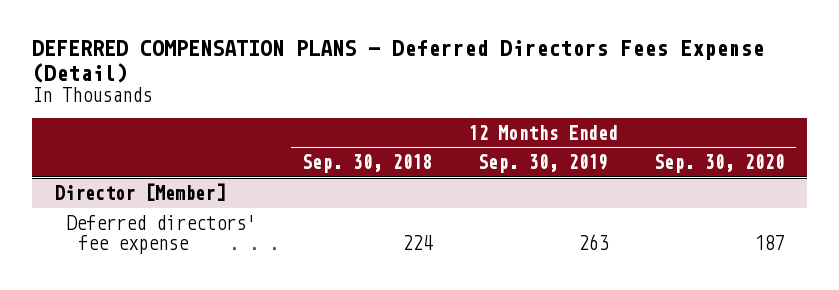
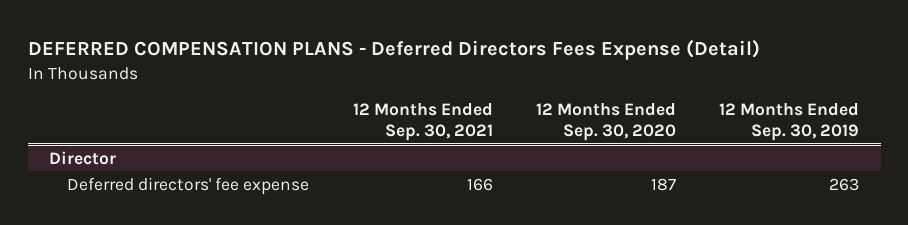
- | 12 Months Ended Sep. 30, 2018 | 12 Months Ended Sep. 30, 2019 | 12 Months Ended Sep. 30, 2020
+ | 12 Months Ended Sep. 30, 2021 | 12 Months Ended Sep. 30, 2020 | 12 Months Ended Sep. 30, 2019
- Director [Member]
+ Director

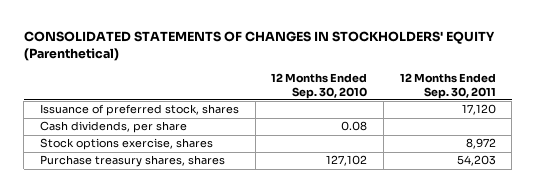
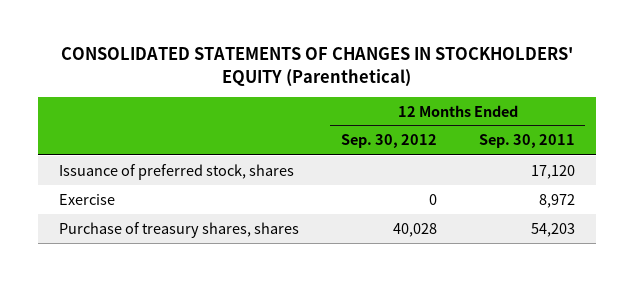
- | 12 Months Ended Sep. 30, 2010 | 12 Months Ended Sep. 30, 2011
+ | 12 Months Ended Sep. 30, 2012 | 12 Months Ended Sep. 30, 2011
- Cash dividends, per share | 0.08 |
- Stock options exercise, shares | | 8,972
- Purchase treasury shares, shares | 127,102 | 54,203
+ Exercise | 0 | 8,972
+ Purchase of treasury shares, shares | 40,028 | 54,203

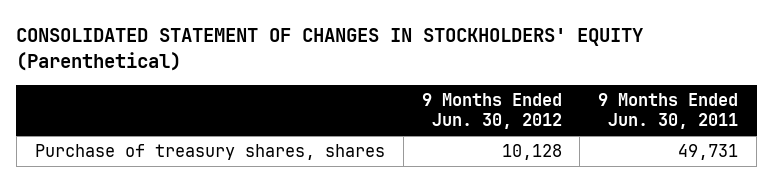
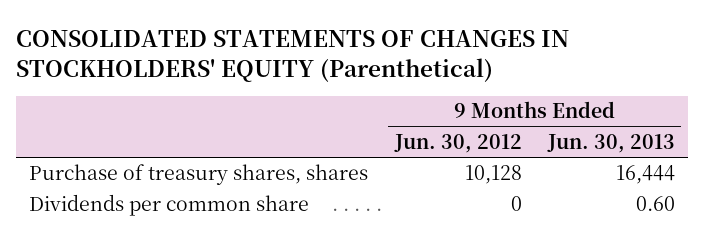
- CONSOLIDATED STATEMENT OF CHANGES IN STOCKHOLDERS' EQUITY (Parenthetical)
+ CONSOLIDATED STATEMENTS OF CHANGES IN STOCKHOLDERS' EQUITY (Parenthetical)
- | 9 Months Ended Jun. 30, 2012 | 9 Months Ended Jun. 30, 2011
+ | 9 Months Ended Jun. 30, 2012 | 9 Months Ended Jun. 30, 2013
+ Dividends per common share | 0 | 0.60

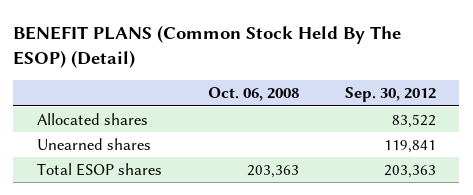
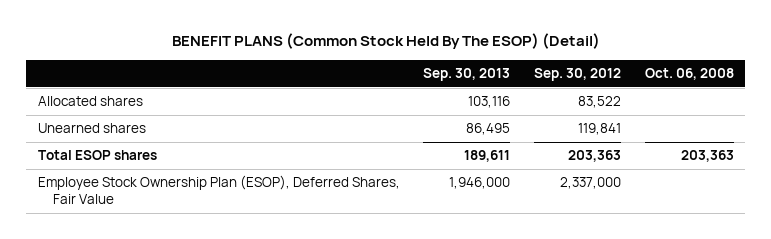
- | Oct. 06, 2008 | Sep. 30, 2012
+ | Sep. 30, 2013 | Sep. 30, 2012 | Oct. 06, 2008
+ Employee Stock Ownership Plan (ESOP), Deferred Shares, Fair Value | 1,946,000 | 2,337,000 |

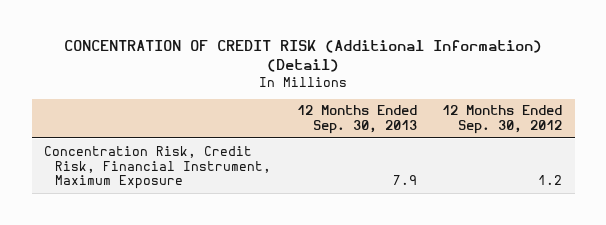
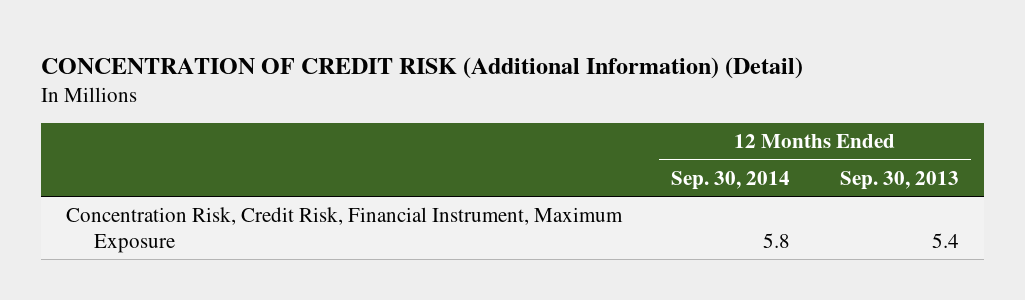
- | 12 Months Ended Sep. 30, 2013 | 12 Months Ended Sep. 30, 2012
+ | 12 Months Ended Sep. 30, 2014 | 12 Months Ended Sep. 30, 2013
- Concentration Risk, Credit Risk, Financial Instrument, Maximum Exposure | 7.9 | 1.2
+ Concentration Risk, Credit Risk, Financial Instrument, Maximum Exposure | 5.8 | 5.4

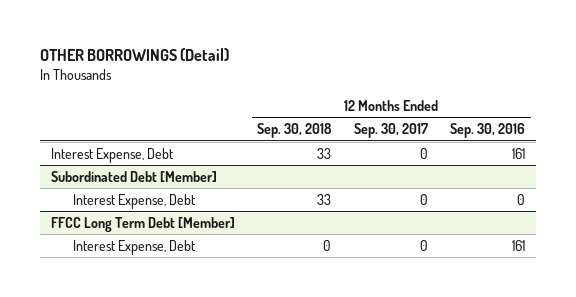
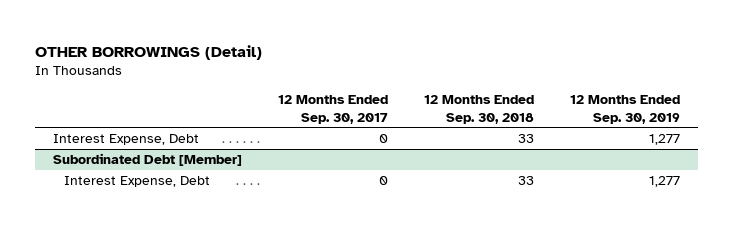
- | 12 Months Ended Sep. 30, 2018 | 12 Months Ended Sep. 30, 2017 | 12 Months Ended Sep. 30, 2016
+ | 12 Months Ended Sep. 30, 2017 | 12 Months Ended Sep. 30, 2018 | 12 Months Ended Sep. 30, 2019
- FFCC Long Term Debt [Member]
- Interest Expense, Debt | 0 | 0 | 161

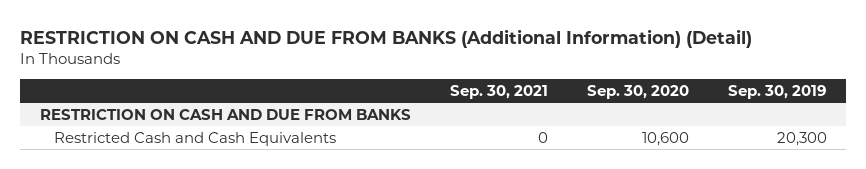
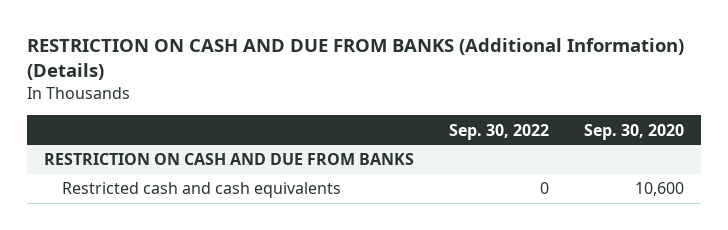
- RESTRICTION ON CASH AND DUE FROM BANKS (Additional Information) (Detail)
+ RESTRICTION ON CASH AND DUE FROM BANKS (Additional Information) (Details)
- | Sep. 30, 2021 | Sep. 30, 2020 | Sep. 30, 2019
+ | Sep. 30, 2022 | Sep. 30, 2020
- Restricted Cash and Cash Equivalents | 0 | 10,600 | 20,300
+ Restricted cash and cash equivalents | 0 | 10,600

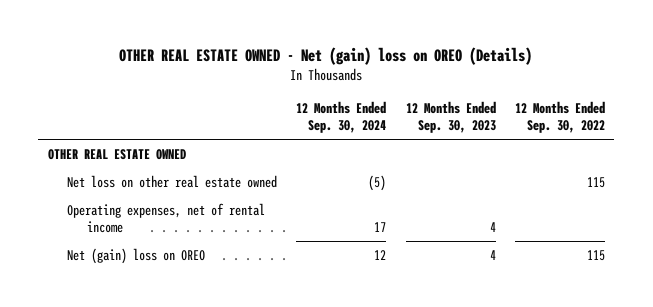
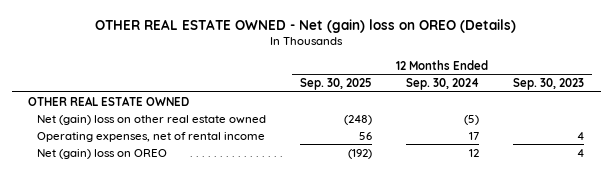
- | 12 Months Ended Sep. 30, 2024 | 12 Months Ended Sep. 30, 2023 | 12 Months Ended Sep. 30, 2022
+ | 12 Months Ended Sep. 30, 2025 | 12 Months Ended Sep. 30, 2024 | 12 Months Ended Sep. 30, 2023
- Net loss on other real estate owned | (5) | | 115
+ Net (gain) loss on other real estate owned | (248) | (5) |

